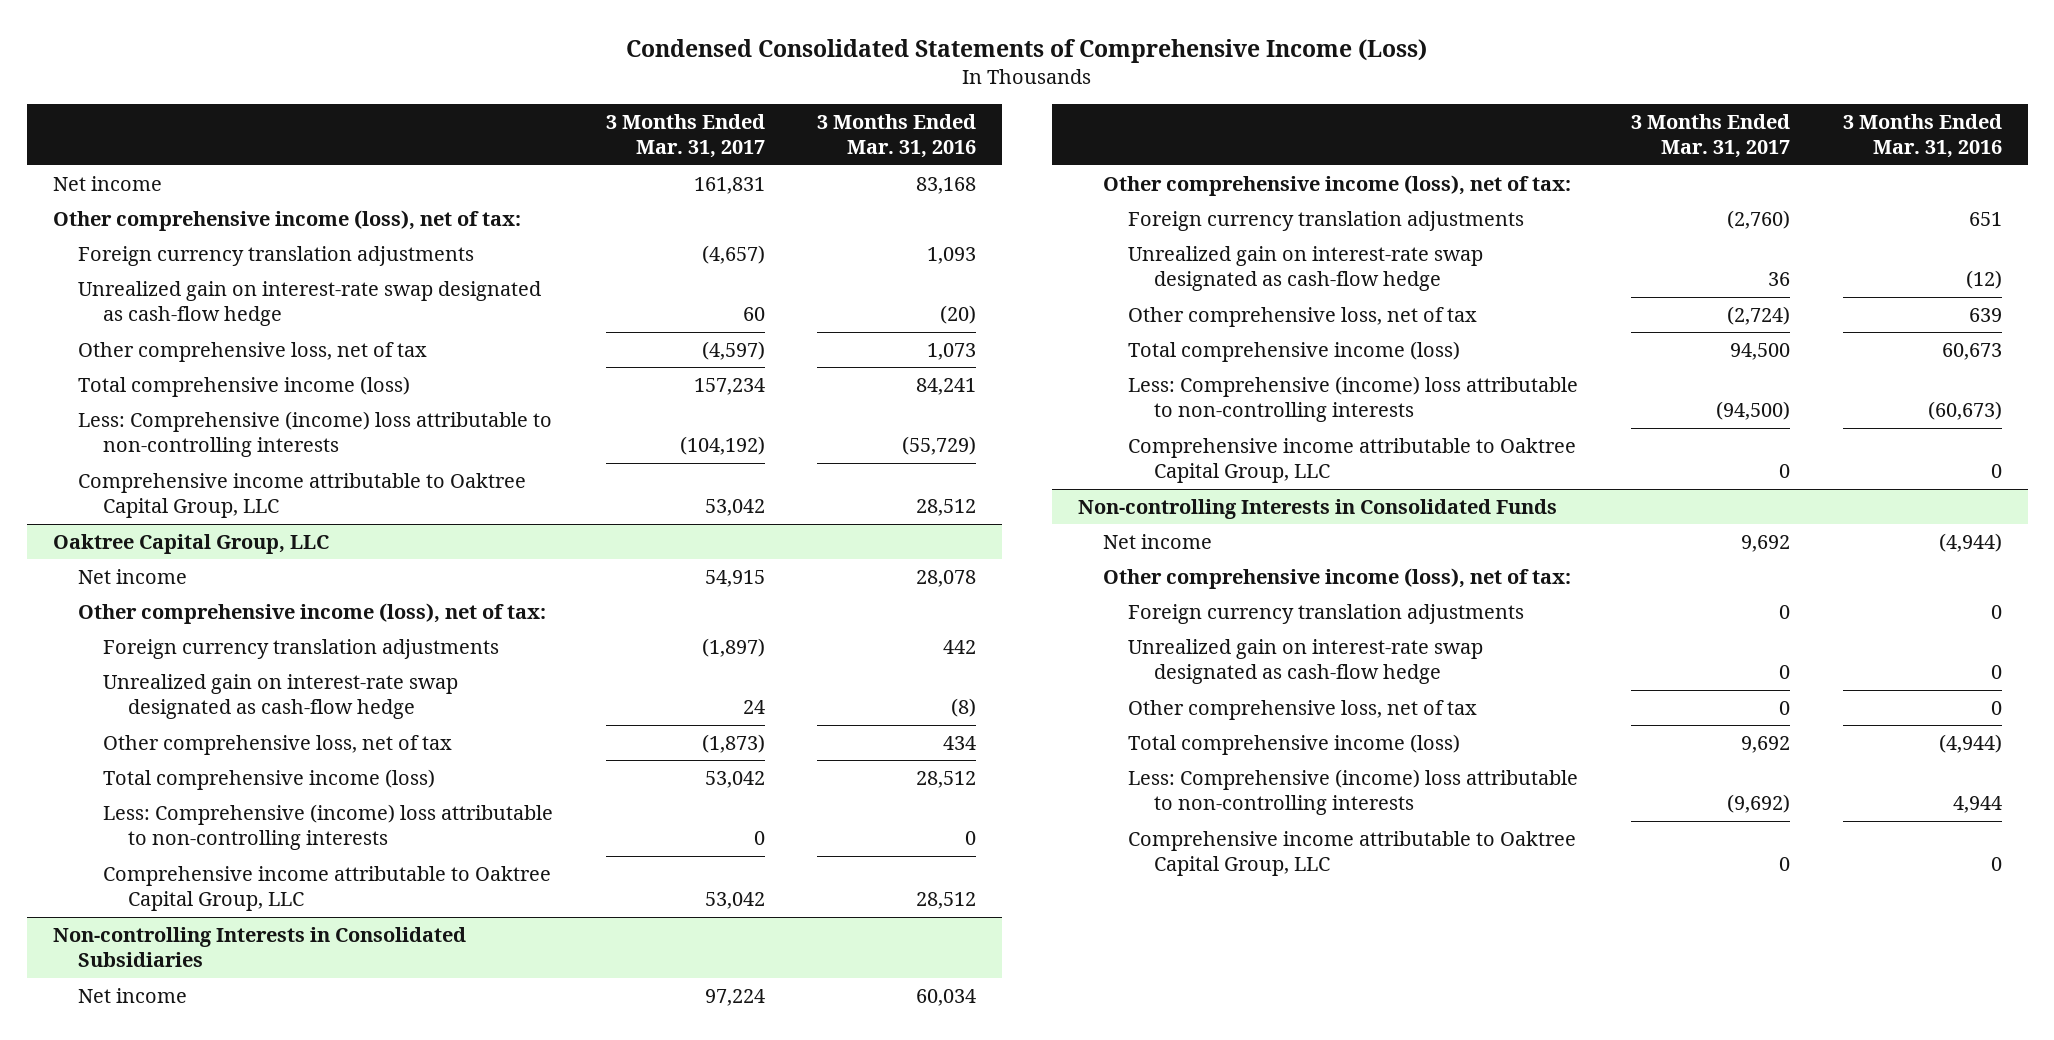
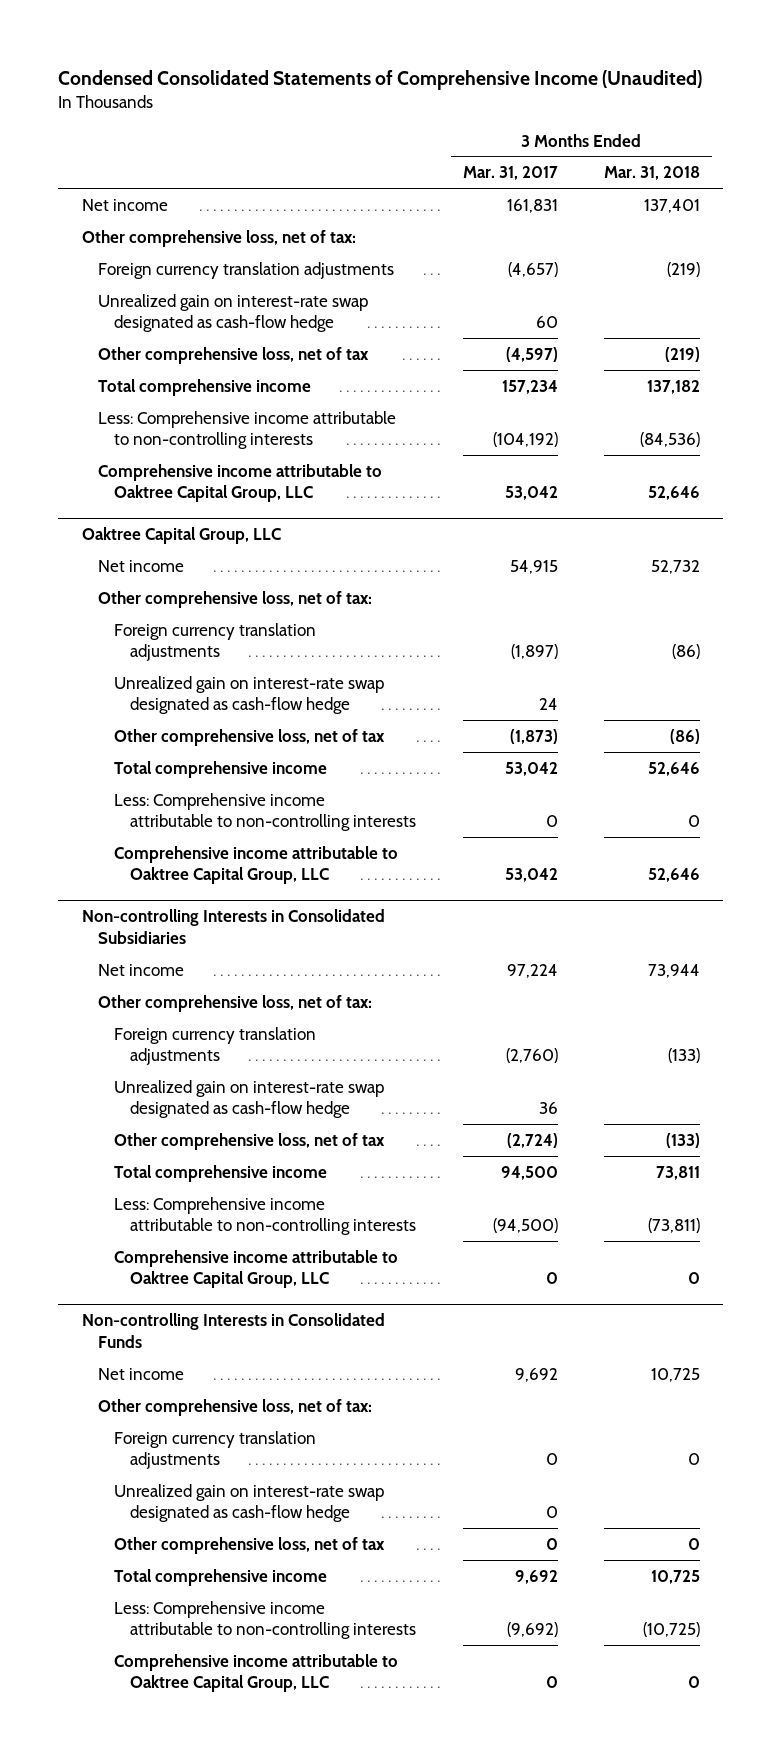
- Condensed Consolidated Statements of Comprehensive Income (Loss)
+ Condensed Consolidated Statements of Comprehensive Income (Unaudited)
- | 3 Months Ended Mar. 31, 2017 | 3 Months Ended Mar. 31, 2016
+ | 3 Months Ended Mar. 31, 2017 | 3 Months Ended Mar. 31, 2018
- Other comprehensive income (loss), net of tax:
+ Other comprehensive loss, net of tax:
- Total comprehensive income (loss) | 157,234 | 84,241
- Less: Comprehensive (income) loss attributable to non-controlling interests | (104,192) | (55,729)
+ Total comprehensive income | 157,234 | 137,182
+ Less: Comprehensive income attributable to non-controlling interests | (104,192) | (84,536)
@ Oaktree Capital Group, LLC
- Other comprehensive income (loss), net of tax:
+ Other comprehensive loss, net of tax:
- Total comprehensive income (loss) | 53,042 | 28,512
- Less: Comprehensive (income) loss attributable to non-controlling interests | 0 | 0
+ Total comprehensive income | 53,042 | 52,646
+ Less: Comprehensive income attributable to non-controlling interests | 0 | 0
@ Non-controlling Interests in Consolidated Subsidiaries
- Other comprehensive income (loss), net of tax:
+ Other comprehensive loss, net of tax:
- Total comprehensive income (loss) | 94,500 | 60,673
- Less: Comprehensive (income) loss attributable to non-controlling interests | (94,500) | (60,673)
+ Total comprehensive income | 94,500 | 73,811
+ Less: Comprehensive income attributable to non-controlling interests | (94,500) | (73,811)
@ Non-controlling Interests in Consolidated Funds
- Other comprehensive income (loss), net of tax:
+ Other comprehensive loss, net of tax:
- Total comprehensive income (loss) | 9,692 | (4,944)
- Less: Comprehensive (income) loss attributable to non-controlling interests | (9,692) | 4,944
+ Total comprehensive income | 9,692 | 10,725
+ Less: Comprehensive income attributable to non-controlling interests | (9,692) | (10,725)

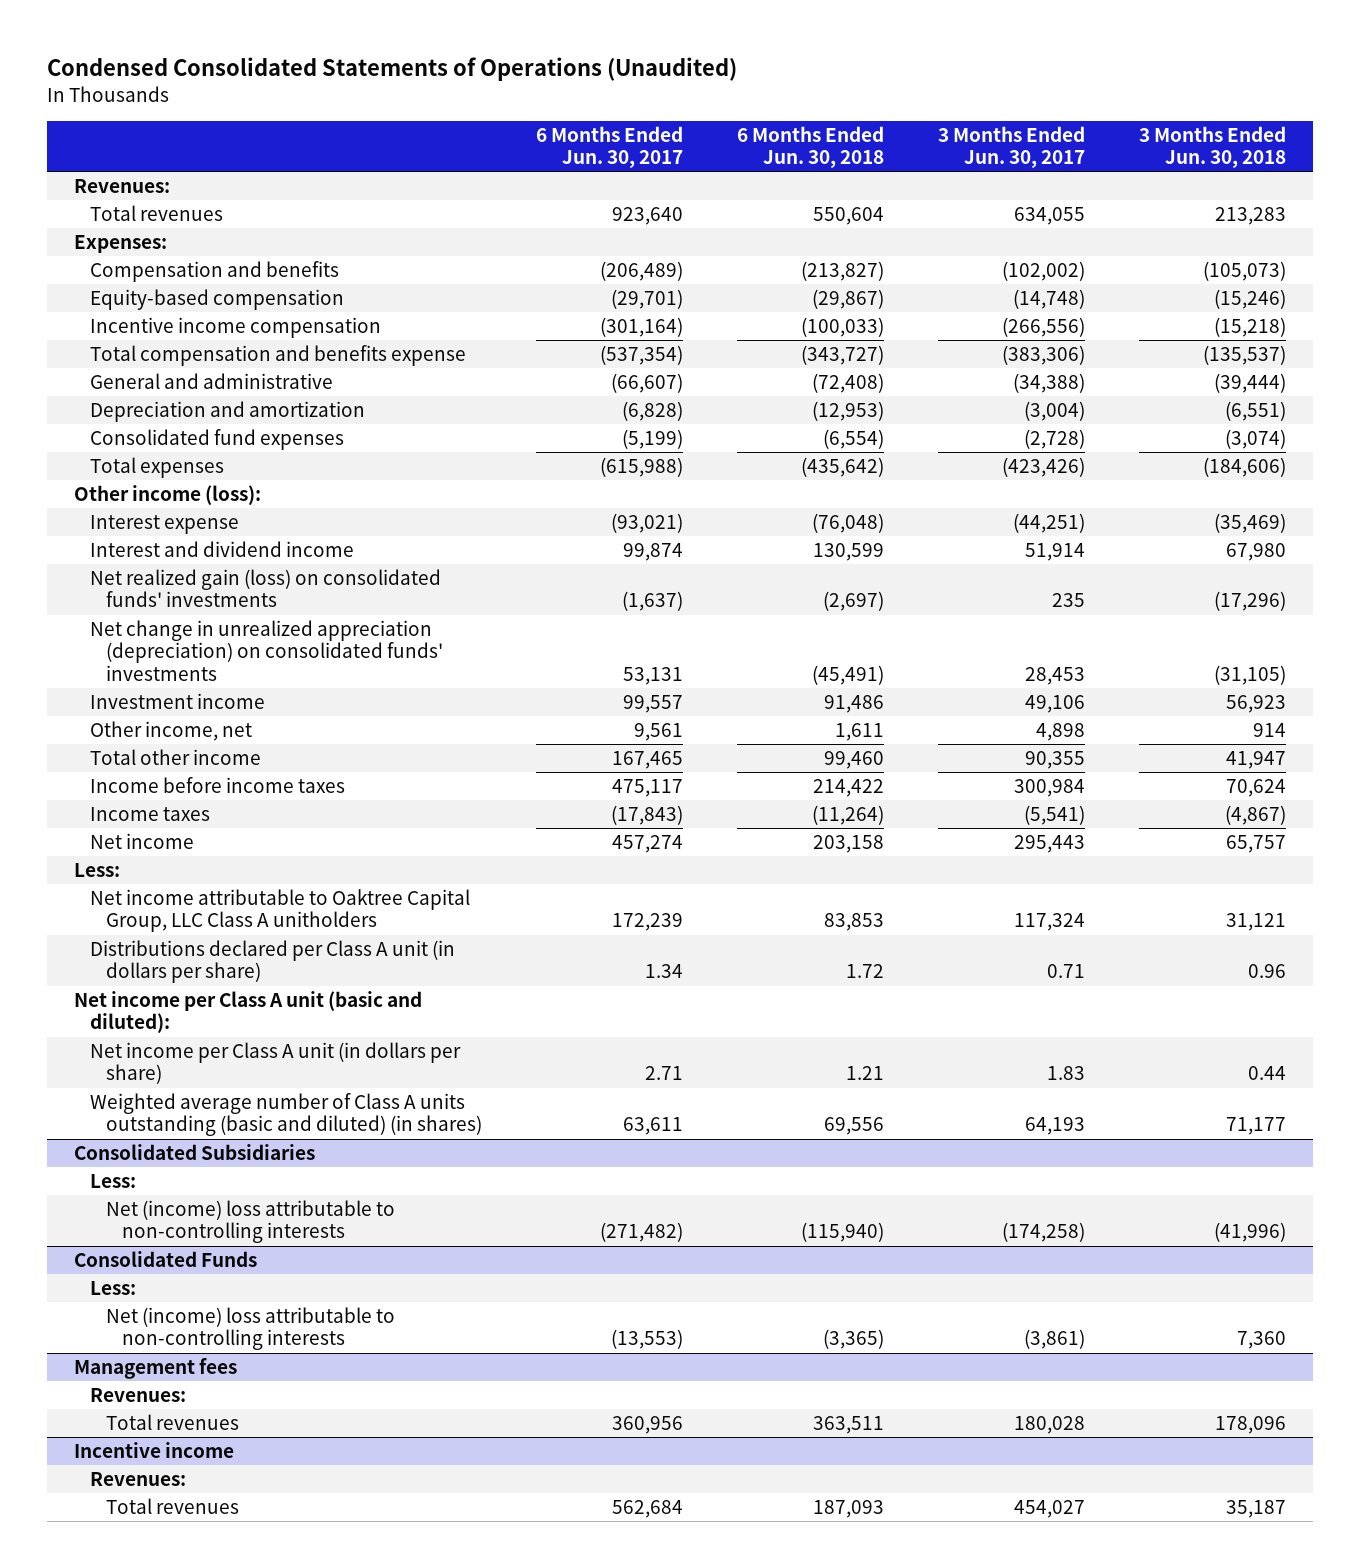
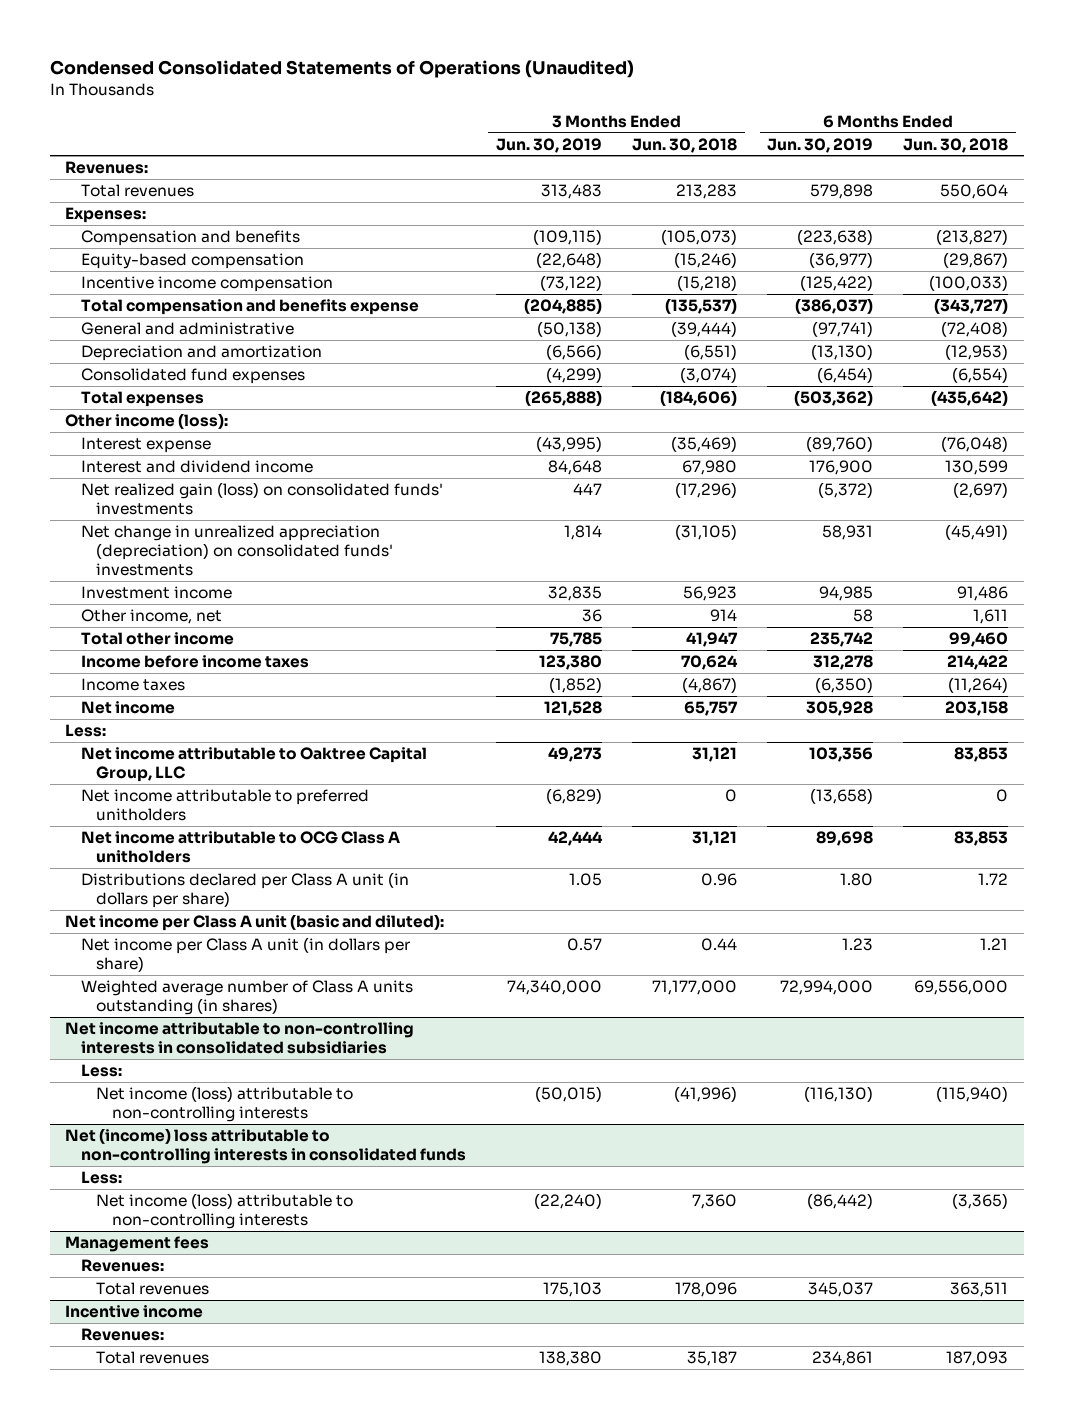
- | 6 Months Ended Jun. 30, 2017 | 6 Months Ended Jun. 30, 2018 | 3 Months Ended Jun. 30, 2017 | 3 Months Ended Jun. 30, 2018
+ | 3 Months Ended Jun. 30, 2019 | 3 Months Ended Jun. 30, 2018 | 6 Months Ended Jun. 30, 2019 | 6 Months Ended Jun. 30, 2018
- Net income attributable to Oaktree Capital Group, LLC Class A unitholders | 172,239 | 83,853 | 117,324 | 31,121
+ Net income attributable to Oaktree Capital Group, LLC | 49,273 | 31,121 | 103,356 | 83,853
+ Net income attributable to preferred unitholders | (6,829) | 0 | (13,658) | 0
+ Net income attributable to OCG Class A unitholders | 42,444 | 31,121 | 89,698 | 83,853
- Weighted average number of Class A units outstanding (basic and diluted) (in shares) | 63,611 | 69,556 | 64,193 | 71,177
- Consolidated Subsidiaries
+ Weighted average number of Class A units outstanding (in shares) | 74,340,000 | 71,177,000 | 72,994,000 | 69,556,000
+ Net income attributable to non-controlling interests in consolidated subsidiaries
- Net (income) loss attributable to non-controlling interests | (271,482) | (115,940) | (174,258) | (41,996)
- Consolidated Funds
+ Net income (loss) attributable to non-controlling interests | (50,015) | (41,996) | (116,130) | (115,940)
+ Net (income) loss attributable to non-controlling interests in consolidated funds
- Net (income) loss attributable to non-controlling interests | (13,553) | (3,365) | (3,861) | 7,360
+ Net income (loss) attributable to non-controlling interests | (22,240) | 7,360 | (86,442) | (3,365)

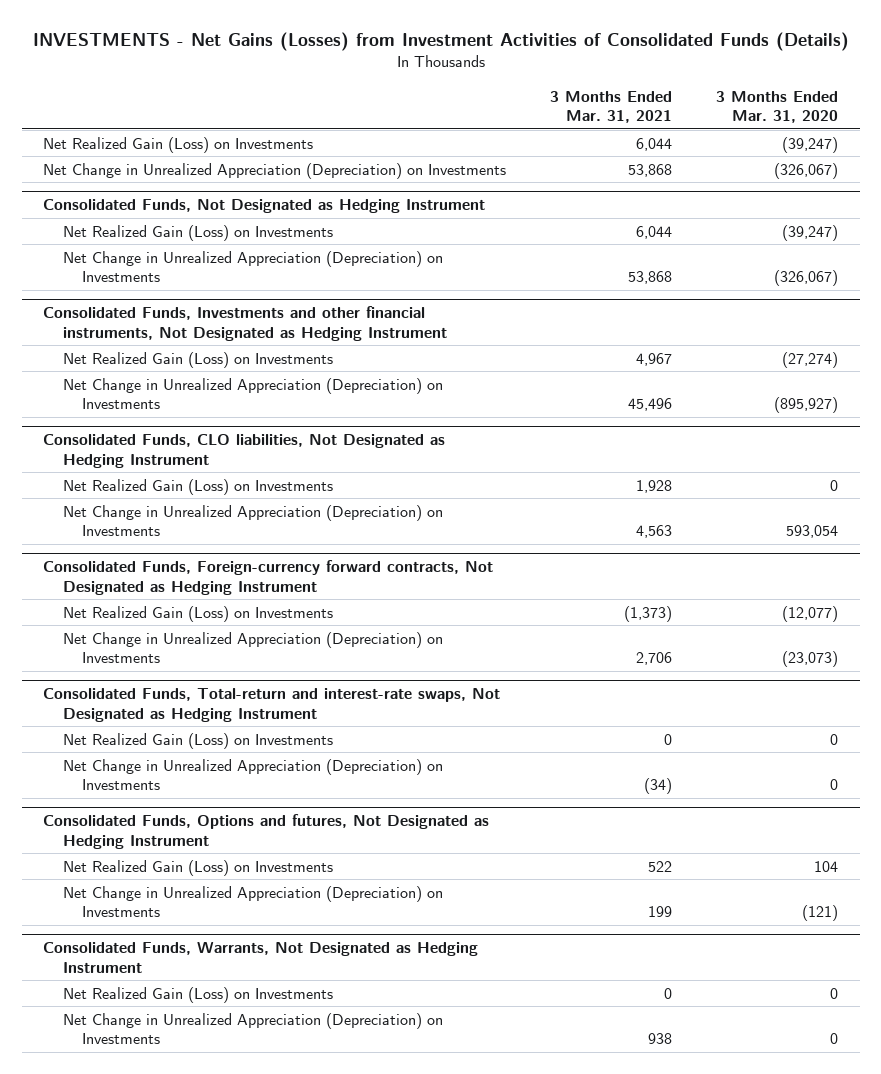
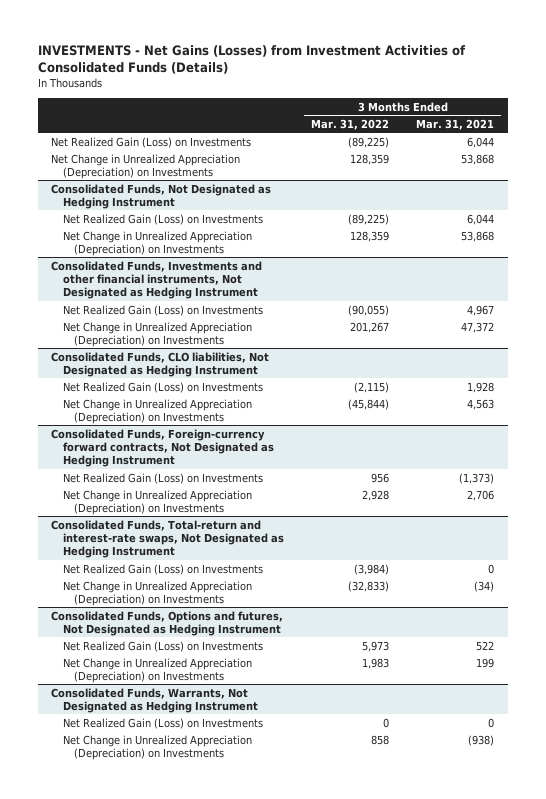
- | 3 Months Ended Mar. 31, 2021 | 3 Months Ended Mar. 31, 2020
+ | 3 Months Ended Mar. 31, 2022 | 3 Months Ended Mar. 31, 2021
@ Consolidated Funds, Investments and other financial instruments, Not Designated as Hedging Instrument
- Net Change in Unrealized Appreciation (Depreciation) on Investments | 45,496 | (895,927)
+ Net Change in Unrealized Appreciation (Depreciation) on Investments | 201,267 | 47,372
@ Consolidated Funds, Warrants, Not Designated as Hedging Instrument
- Net Change in Unrealized Appreciation (Depreciation) on Investments | 938 | 0
+ Net Change in Unrealized Appreciation (Depreciation) on Investments | 858 | (938)

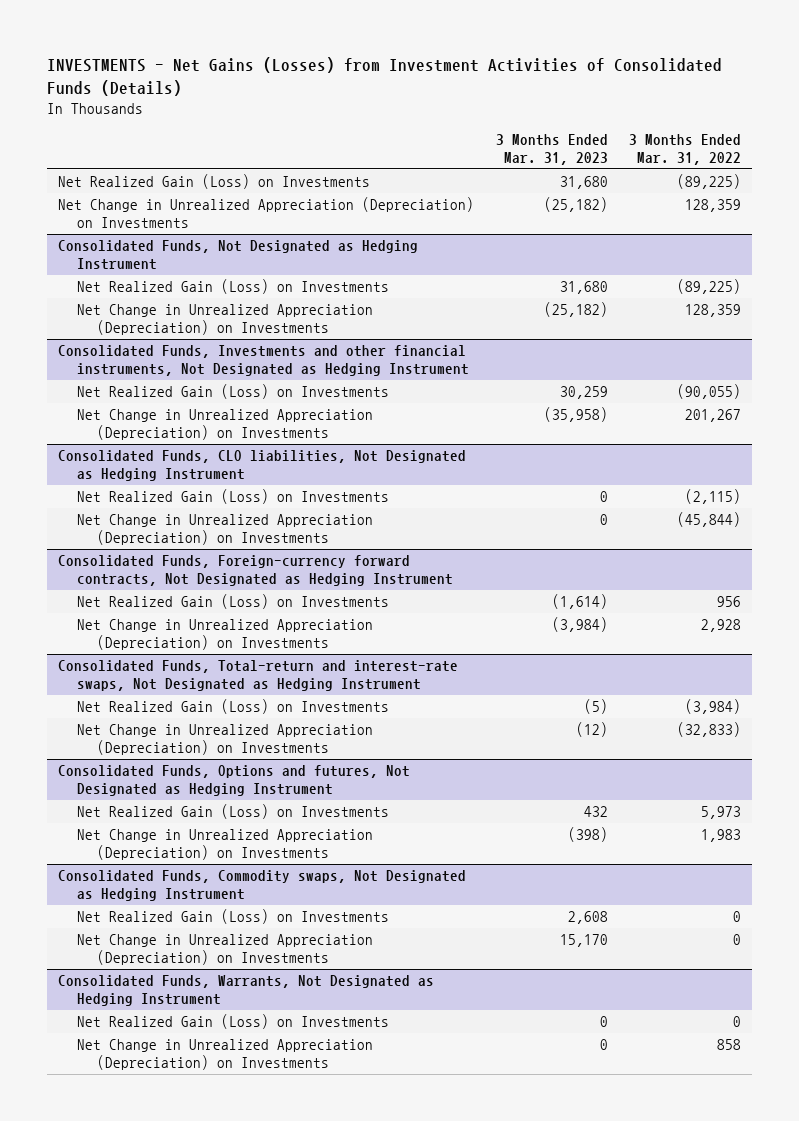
- | 3 Months Ended Mar. 31, 2022 | 3 Months Ended Mar. 31, 2021
+ | 3 Months Ended Mar. 31, 2023 | 3 Months Ended Mar. 31, 2022
+ Consolidated Funds, Commodity swaps, Not Designated as Hedging Instrument
+ Net Realized Gain (Loss) on Investments | 2,608 | 0
+ Net Change in Unrealized Appreciation (Depreciation) on Investments | 15,170 | 0

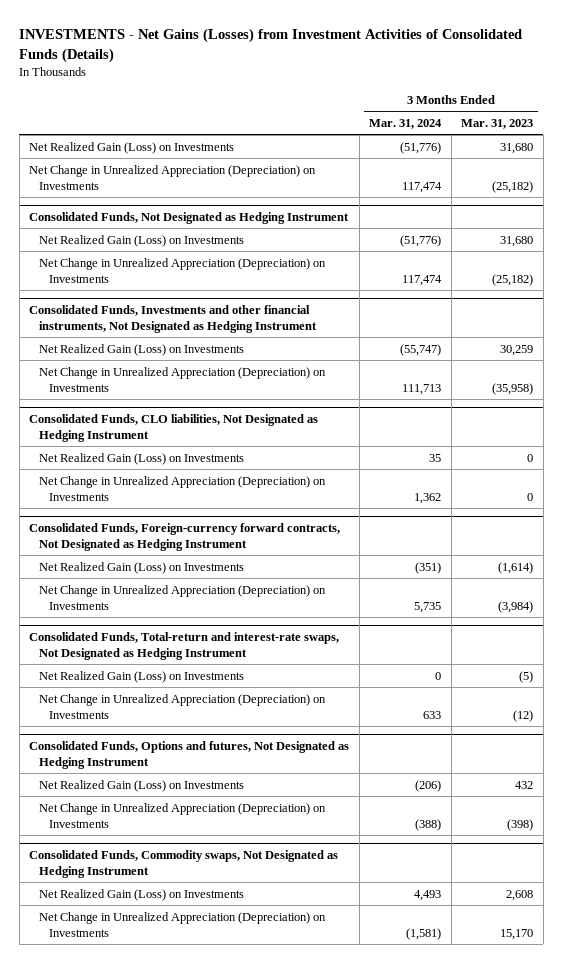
- | 3 Months Ended Mar. 31, 2023 | 3 Months Ended Mar. 31, 2022
+ | 3 Months Ended Mar. 31, 2024 | 3 Months Ended Mar. 31, 2023
- Consolidated Funds, Warrants, Not Designated as Hedging Instrument
- Net Realized Gain (Loss) on Investments | 0 | 0
- Net Change in Unrealized Appreciation (Depreciation) on Investments | 0 | 858

